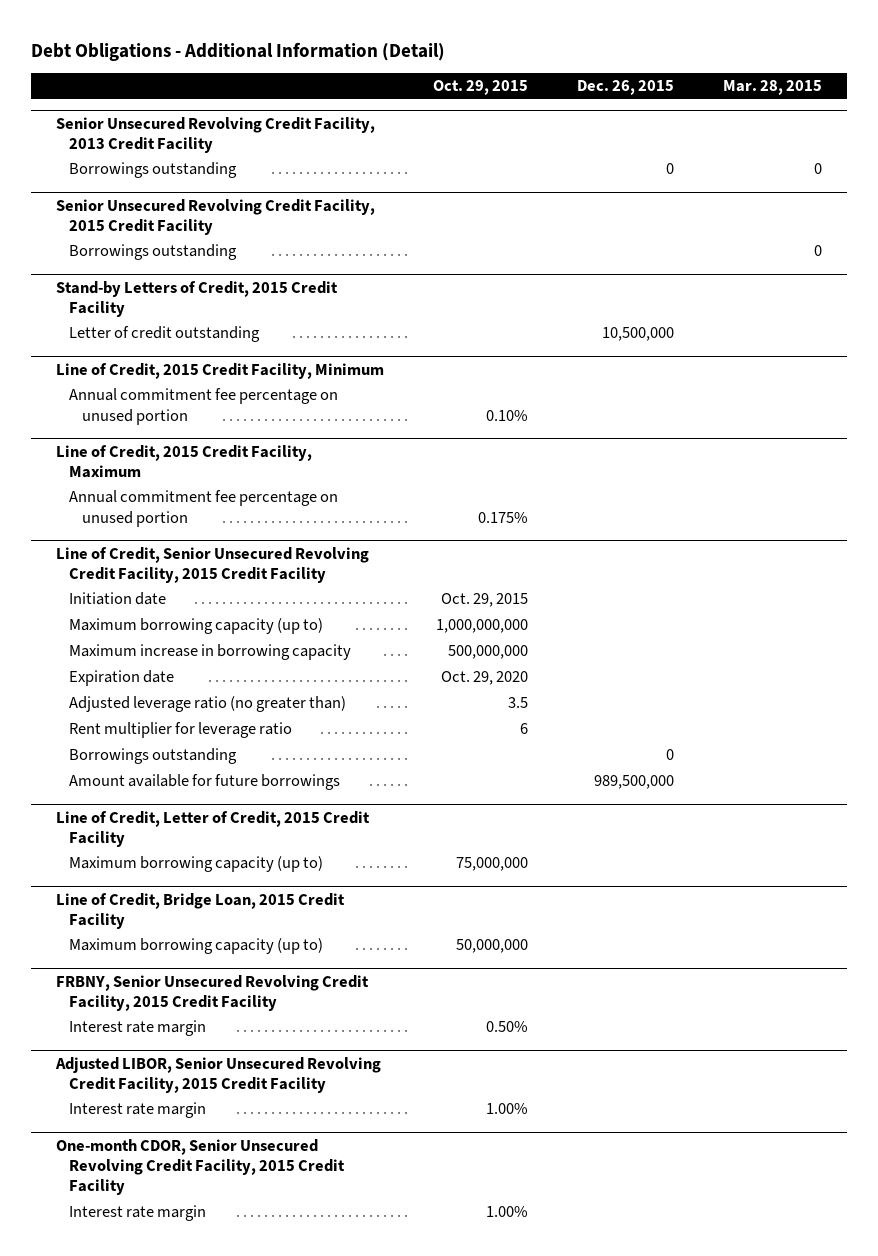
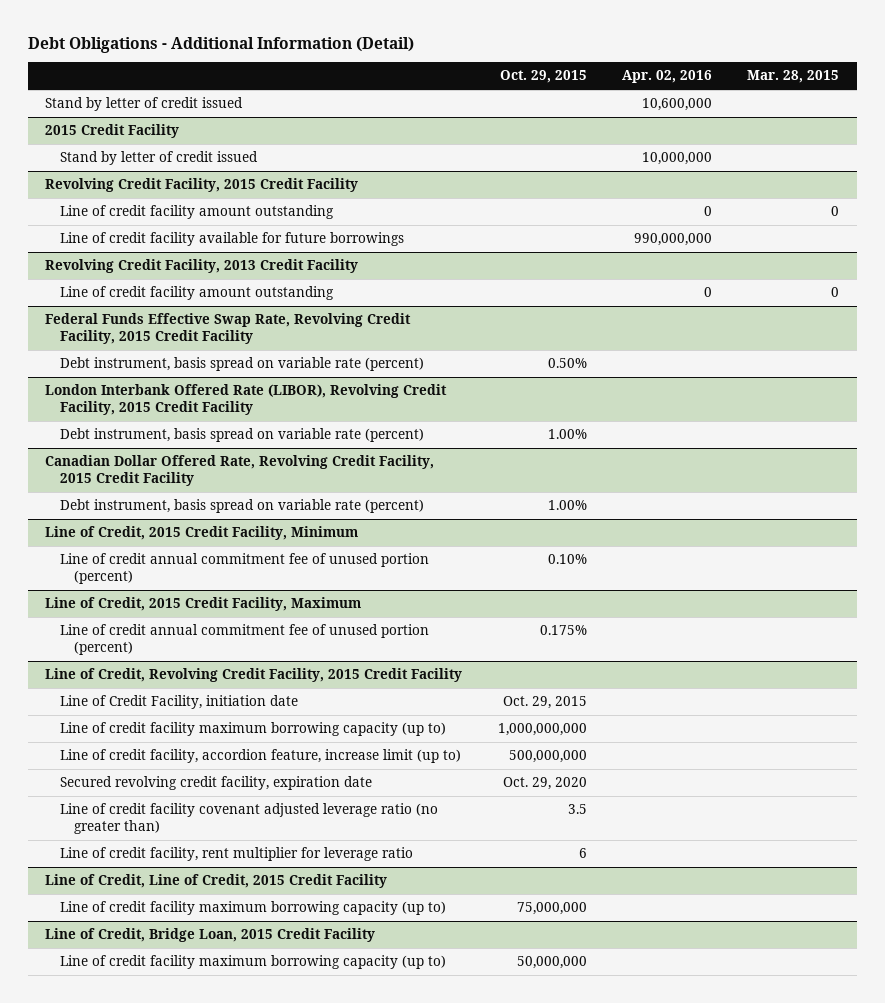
- | Oct. 29, 2015 | Dec. 26, 2015 | Mar. 28, 2015
+ | Oct. 29, 2015 | Apr. 02, 2016 | Mar. 28, 2015
- Senior Unsecured Revolving Credit Facility, 2013 Credit Facility
- Borrowings outstanding | | 0 | 0
- Senior Unsecured Revolving Credit Facility, 2015 Credit Facility
- Borrowings outstanding | | | 0
- Stand-by Letters of Credit, 2015 Credit Facility
- Letter of credit outstanding | | 10,500,000 |
+ Stand by letter of credit issued | | 10,600,000 |
+ 2015 Credit Facility
+ Stand by letter of credit issued | | 10,000,000 |
+ Revolving Credit Facility, 2015 Credit Facility
+ Line of credit facility amount outstanding | | 0 | 0
+ Line of credit facility available for future borrowings | | 990,000,000 |
+ Revolving Credit Facility, 2013 Credit Facility
+ Line of credit facility amount outstanding | | 0 | 0
+ Federal Funds Effective Swap Rate, Revolving Credit Facility, 2015 Credit Facility
+ Debt instrument, basis spread on variable rate (percent) | 0.50% | |
+ London Interbank Offered Rate (LIBOR), Revolving Credit Facility, 2015 Credit Facility
+ Debt instrument, basis spread on variable rate (percent) | 1.00% | |
+ Canadian Dollar Offered Rate, Revolving Credit Facility, 2015 Credit Facility
+ Debt instrument, basis spread on variable rate (percent) | 1.00% | |
@ Line of Credit, 2015 Credit Facility, Minimum
- Annual commitment fee percentage on unused portion | 0.10% | |
+ Line of credit annual commitment fee of unused portion (percent) | 0.10% | |
@ Line of Credit, 2015 Credit Facility, Maximum
- Annual commitment fee percentage on unused portion | 0.175% | |
- Line of Credit, Senior Unsecured Revolving Credit Facility, 2015 Credit Facility
- Initiation date | Oct. 29, 2015 | |
- Maximum borrowing capacity (up to) | 1,000,000,000 | |
- Maximum increase in borrowing capacity | 500,000,000 | |
- Expiration date | Oct. 29, 2020 | |
- Adjusted leverage ratio (no greater than) | 3.5 | |
- Rent multiplier for leverage ratio | 6 | |
- Borrowings outstanding | | 0 |
- Amount available for future borrowings | | 989,500,000 |
- Line of Credit, Letter of Credit, 2015 Credit Facility
- Maximum borrowing capacity (up to) | 75,000,000 | |
@ Line of Credit, 2015 Credit Facility, Maximum
+ Line of credit annual commitment fee of unused portion (percent) | 0.175% | |
+ Line of Credit, Revolving Credit Facility, 2015 Credit Facility
+ Line of Credit Facility, initiation date | Oct. 29, 2015 | |
+ Line of credit facility maximum borrowing capacity (up to) | 1,000,000,000 | |
+ Line of credit facility, accordion feature, increase limit (up to) | 500,000,000 | |
+ Secured revolving credit facility, expiration date | Oct. 29, 2020 | |
+ Line of credit facility covenant adjusted leverage ratio (no greater than) | 3.5 | |
+ Line of credit facility, rent multiplier for leverage ratio | 6 | |
+ Line of Credit, Line of Credit, 2015 Credit Facility
+ Line of credit facility maximum borrowing capacity (up to) | 75,000,000 | |
@ Line of Credit, Bridge Loan, 2015 Credit Facility
- Maximum borrowing capacity (up to) | 50,000,000 | |
- FRBNY, Senior Unsecured Revolving Credit Facility, 2015 Credit Facility
- Interest rate margin | 0.50% | |
- Adjusted LIBOR, Senior Unsecured Revolving Credit Facility, 2015 Credit Facility
- Interest rate margin | 1.00% | |
- One-month CDOR, Senior Unsecured Revolving Credit Facility, 2015 Credit Facility
- Interest rate margin | 1.00% | |
@ Line of Credit, Bridge Loan, 2015 Credit Facility
+ Line of credit facility maximum borrowing capacity (up to) | 50,000,000 | |

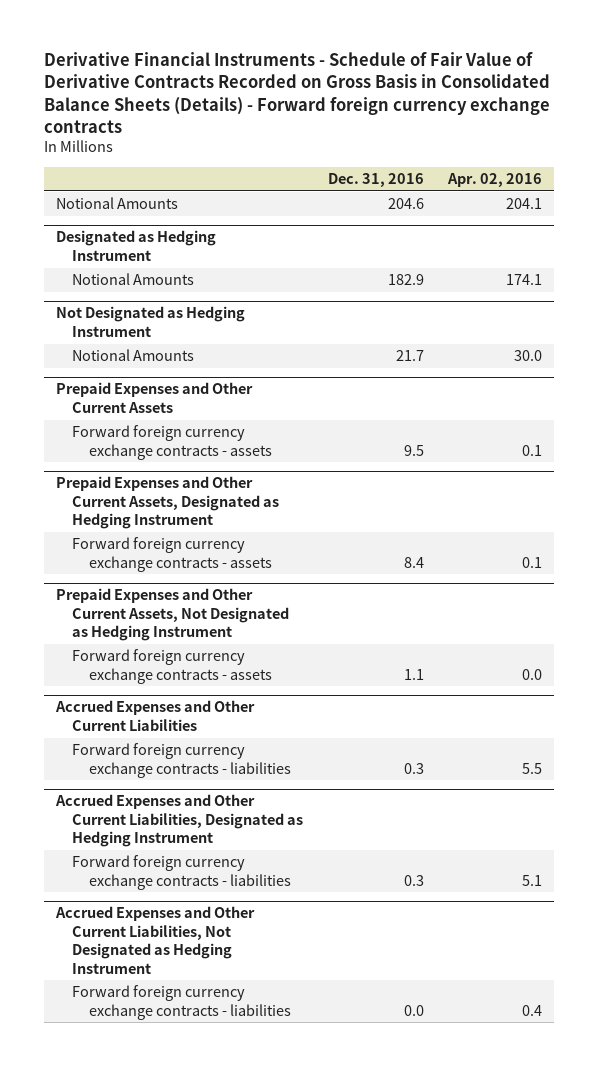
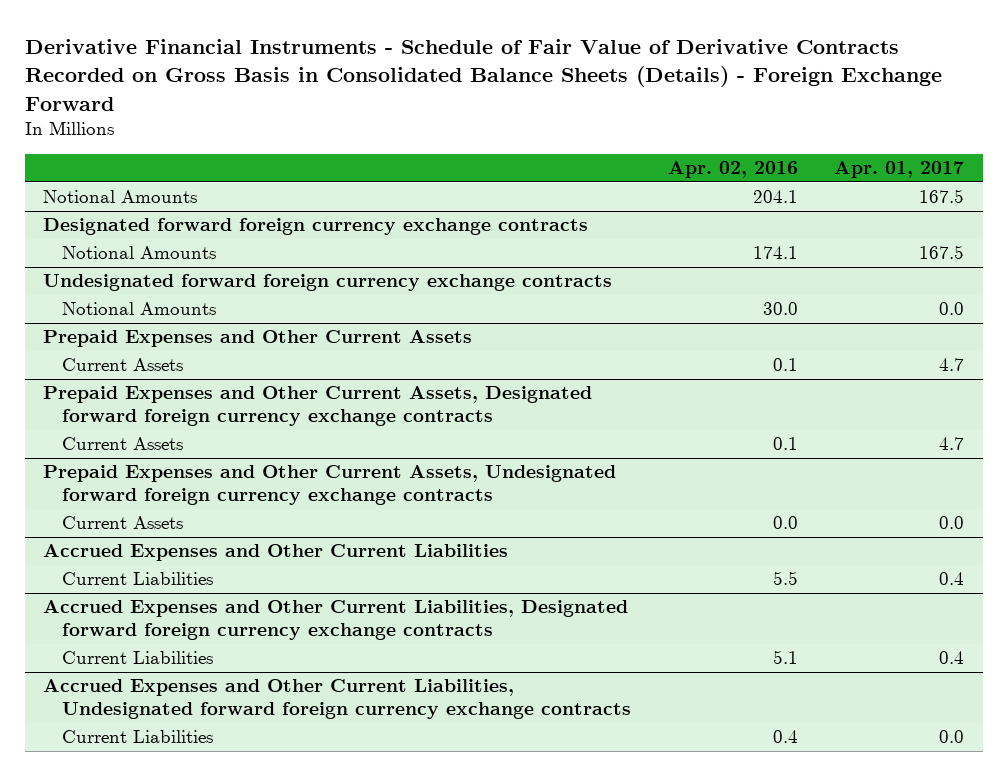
- Derivative Financial Instruments - Schedule of Fair Value of Derivative Contracts Recorded on Gross Basis in Consolidated Balance Sheets (Details) - Forward foreign currency exchange contracts
+ Derivative Financial Instruments - Schedule of Fair Value of Derivative Contracts Recorded on Gross Basis in Consolidated Balance Sheets (Details) - Foreign Exchange Forward
- | Dec. 31, 2016 | Apr. 02, 2016
+ | Apr. 02, 2016 | Apr. 01, 2017
- Designated as Hedging Instrument
+ Designated forward foreign currency exchange contracts
- Not Designated as Hedging Instrument
+ Undesignated forward foreign currency exchange contracts
@ Prepaid Expenses and Other Current Assets
- Forward foreign currency exchange contracts - assets | 9.5 | 0.1
- Prepaid Expenses and Other Current Assets, Designated as Hedging Instrument
- Forward foreign currency exchange contracts - assets | 8.4 | 0.1
- Prepaid Expenses and Other Current Assets, Not Designated as Hedging Instrument
- Forward foreign currency exchange contracts - assets | 1.1 | 0.0
@ Prepaid Expenses and Other Current Assets
+ Current Assets | 0.1 | 4.7
+ Prepaid Expenses and Other Current Assets, Designated forward foreign currency exchange contracts
+ Current Assets | 0.1 | 4.7
+ Prepaid Expenses and Other Current Assets, Undesignated forward foreign currency exchange contracts
+ Current Assets | 0.0 | 0.0
@ Accrued Expenses and Other Current Liabilities
- Forward foreign currency exchange contracts - liabilities | 0.3 | 5.5
- Accrued Expenses and Other Current Liabilities, Designated as Hedging Instrument
- Forward foreign currency exchange contracts - liabilities | 0.3 | 5.1
- Accrued Expenses and Other Current Liabilities, Not Designated as Hedging Instrument
- Forward foreign currency exchange contracts - liabilities | 0.0 | 0.4
@ Accrued Expenses and Other Current Liabilities
+ Current Liabilities | 5.5 | 0.4
+ Accrued Expenses and Other Current Liabilities, Designated forward foreign currency exchange contracts
+ Current Liabilities | 5.1 | 0.4
+ Accrued Expenses and Other Current Liabilities, Undesignated forward foreign currency exchange contracts
+ Current Liabilities | 0.4 | 0.0

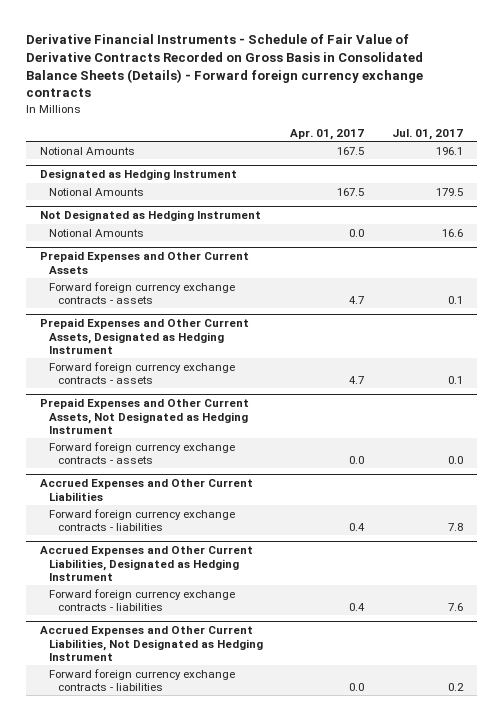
- Derivative Financial Instruments - Schedule of Fair Value of Derivative Contracts Recorded on Gross Basis in Consolidated Balance Sheets (Details) - Foreign Exchange Forward
+ Derivative Financial Instruments - Schedule of Fair Value of Derivative Contracts Recorded on Gross Basis in Consolidated Balance Sheets (Details) - Forward foreign currency exchange contracts
- | Apr. 02, 2016 | Apr. 01, 2017
+ | Apr. 01, 2017 | Jul. 01, 2017
- Designated forward foreign currency exchange contracts
+ Designated as Hedging Instrument
- Undesignated forward foreign currency exchange contracts
+ Not Designated as Hedging Instrument
@ Prepaid Expenses and Other Current Assets
- Current Assets | 0.1 | 4.7
- Prepaid Expenses and Other Current Assets, Designated forward foreign currency exchange contracts
- Current Assets | 0.1 | 4.7
- Prepaid Expenses and Other Current Assets, Undesignated forward foreign currency exchange contracts
- Current Assets | 0.0 | 0.0
@ Prepaid Expenses and Other Current Assets
+ Forward foreign currency exchange contracts - assets | 4.7 | 0.1
+ Prepaid Expenses and Other Current Assets, Designated as Hedging Instrument
+ Forward foreign currency exchange contracts - assets | 4.7 | 0.1
+ Prepaid Expenses and Other Current Assets, Not Designated as Hedging Instrument
+ Forward foreign currency exchange contracts - assets | 0.0 | 0.0
@ Accrued Expenses and Other Current Liabilities
- Current Liabilities | 5.5 | 0.4
- Accrued Expenses and Other Current Liabilities, Designated forward foreign currency exchange contracts
- Current Liabilities | 5.1 | 0.4
- Accrued Expenses and Other Current Liabilities, Undesignated forward foreign currency exchange contracts
- Current Liabilities | 0.4 | 0.0
@ Accrued Expenses and Other Current Liabilities
+ Forward foreign currency exchange contracts - liabilities | 0.4 | 7.8
+ Accrued Expenses and Other Current Liabilities, Designated as Hedging Instrument
+ Forward foreign currency exchange contracts - liabilities | 0.4 | 7.6
+ Accrued Expenses and Other Current Liabilities, Not Designated as Hedging Instrument
+ Forward foreign currency exchange contracts - liabilities | 0.0 | 0.2

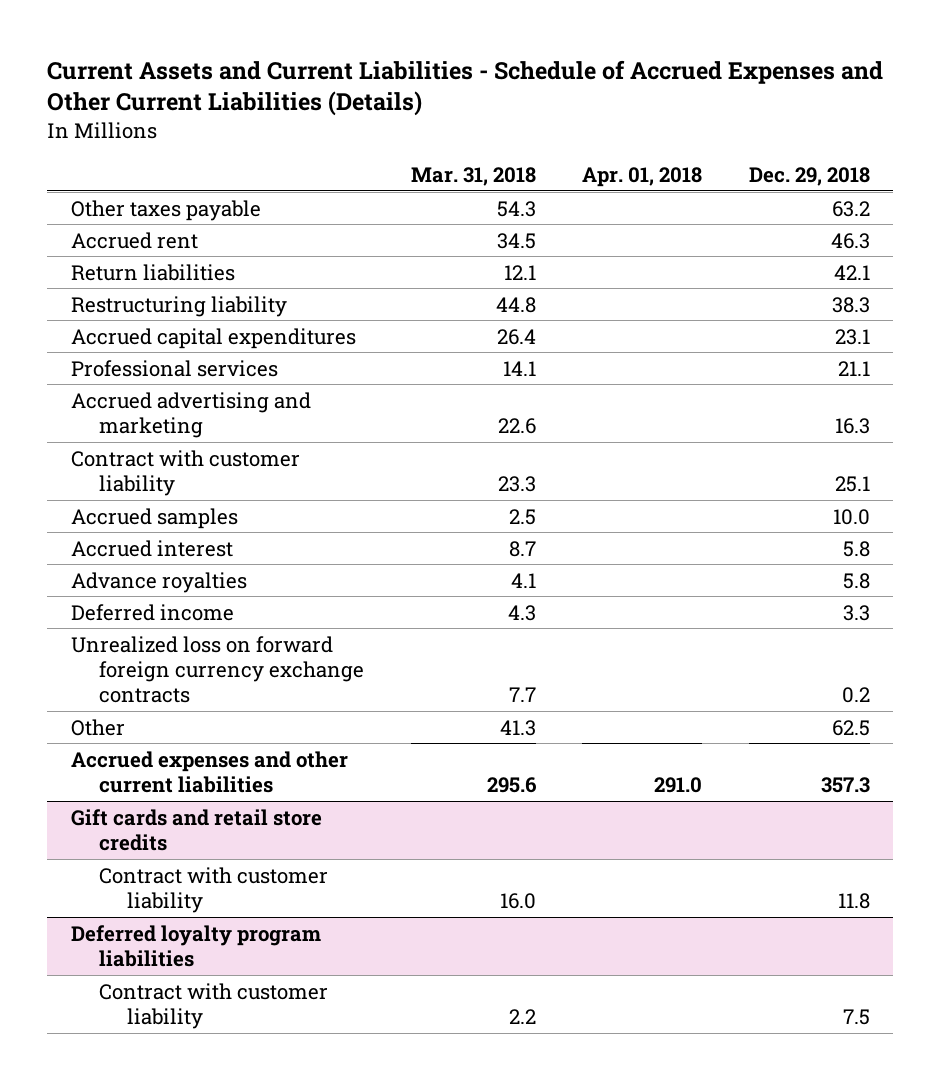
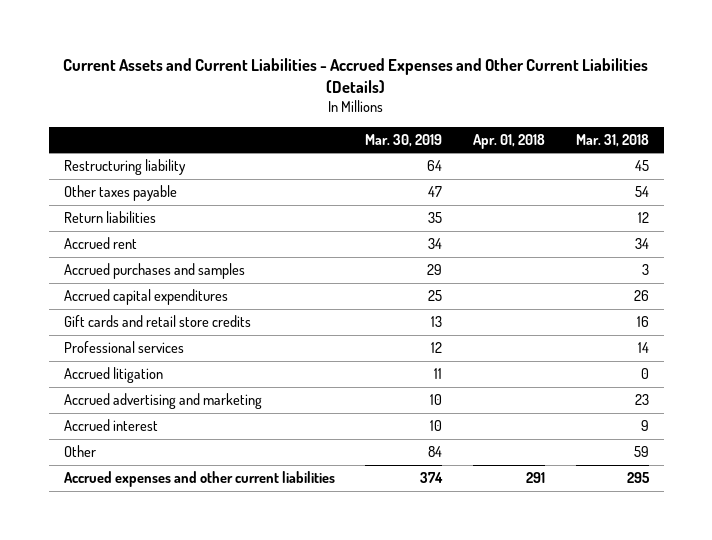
- Current Assets and Current Liabilities - Schedule of Accrued Expenses and Other Current Liabilities (Details)
+ Current Assets and Current Liabilities - Accrued Expenses and Other Current Liabilities (Details)
- | Mar. 31, 2018 | Apr. 01, 2018 | Dec. 29, 2018
+ | Mar. 30, 2019 | Apr. 01, 2018 | Mar. 31, 2018
- Other taxes payable | 54.3 | | 63.2
- Accrued rent | 34.5 | | 46.3
- Return liabilities | 12.1 | | 42.1
- Restructuring liability | 44.8 | | 38.3
- Accrued capital expenditures | 26.4 | | 23.1
- Professional services | 14.1 | | 21.1
- Accrued advertising and marketing | 22.6 | | 16.3
- Contract with customer liability | 23.3 | | 25.1
- Accrued samples | 2.5 | | 10.0
- Accrued interest | 8.7 | | 5.8
- Advance royalties | 4.1 | | 5.8
- Deferred income | 4.3 | | 3.3
- Unrealized loss on forward foreign currency exchange contracts | 7.7 | | 0.2
- Other | 41.3 | | 62.5
- Accrued expenses and other current liabilities | 295.6 | 291.0 | 357.3
- Gift cards and retail store credits
- Contract with customer liability | 16.0 | | 11.8
- Deferred loyalty program liabilities
- Contract with customer liability | 2.2 | | 7.5
+ Restructuring liability | 64 | | 45
+ Other taxes payable | 47 | | 54
+ Return liabilities | 35 | | 12
+ Accrued rent | 34 | | 34
+ Accrued purchases and samples | 29 | | 3
+ Accrued capital expenditures | 25 | | 26
+ Gift cards and retail store credits | 13 | | 16
+ Professional services | 12 | | 14
+ Accrued litigation | 11 | | 0
+ Accrued advertising and marketing | 10 | | 23
+ Accrued interest | 10 | | 9
+ Other | 84 | | 59
+ Accrued expenses and other current liabilities | 374 | 291 | 295

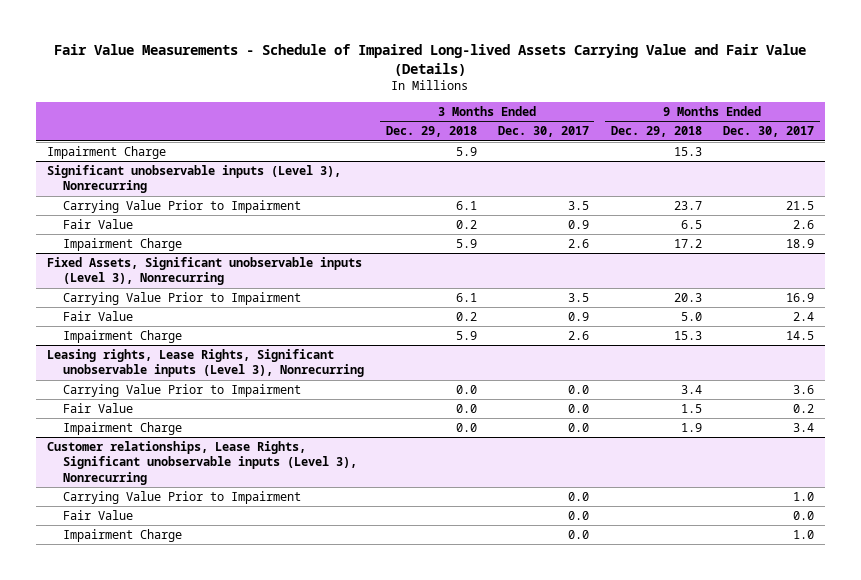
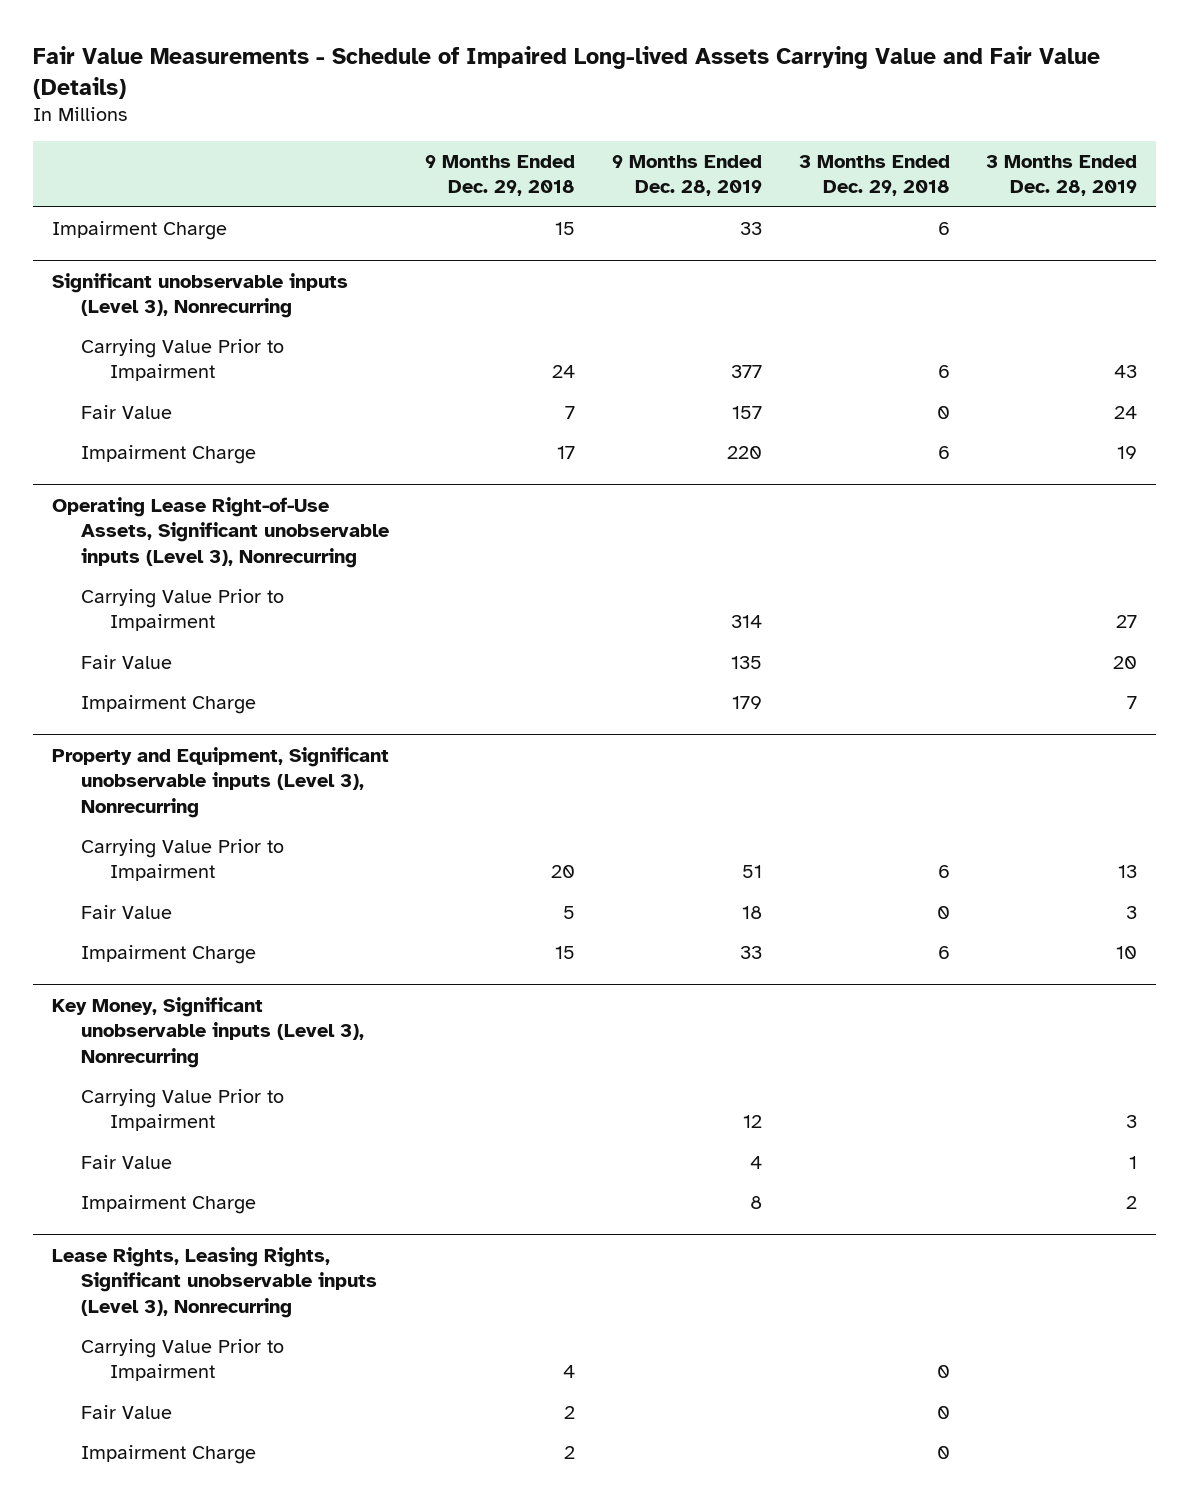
- | 3 Months Ended Dec. 29, 2018 | 3 Months Ended Dec. 30, 2017 | 9 Months Ended Dec. 29, 2018 | 9 Months Ended Dec. 30, 2017
+ | 9 Months Ended Dec. 29, 2018 | 9 Months Ended Dec. 28, 2019 | 3 Months Ended Dec. 29, 2018 | 3 Months Ended Dec. 28, 2019
- Impairment Charge | 5.9 | | 15.3 |
+ Impairment Charge | 15 | 33 | 6 |
@ Significant unobservable inputs (Level 3), Nonrecurring
- Carrying Value Prior to Impairment | 6.1 | 3.5 | 23.7 | 21.5
- Fair Value | 0.2 | 0.9 | 6.5 | 2.6
- Impairment Charge | 5.9 | 2.6 | 17.2 | 18.9
- Fixed Assets, Significant unobservable inputs (Level 3), Nonrecurring
- Carrying Value Prior to Impairment | 6.1 | 3.5 | 20.3 | 16.9
- Fair Value | 0.2 | 0.9 | 5.0 | 2.4
- Impairment Charge | 5.9 | 2.6 | 15.3 | 14.5
- Leasing rights, Lease Rights, Significant unobservable inputs (Level 3), Nonrecurring
- Carrying Value Prior to Impairment | 0.0 | 0.0 | 3.4 | 3.6
- Fair Value | 0.0 | 0.0 | 1.5 | 0.2
- Impairment Charge | 0.0 | 0.0 | 1.9 | 3.4
- Customer relationships, Lease Rights, Significant unobservable inputs (Level 3), Nonrecurring
@ Significant unobservable inputs (Level 3), Nonrecurring
+ Carrying Value Prior to Impairment | 24 | 377 | 6 | 43
+ Fair Value | 7 | 157 | 0 | 24
+ Impairment Charge | 17 | 220 | 6 | 19
+ Operating Lease Right-of-Use Assets, Significant unobservable inputs (Level 3), Nonrecurring
+ Property and Equipment, Significant unobservable inputs (Level 3), Nonrecurring
+ Carrying Value Prior to Impairment | 20 | 51 | 6 | 13
+ Fair Value | 5 | 18 | 0 | 3
+ Impairment Charge | 15 | 33 | 6 | 10
+ Key Money, Significant unobservable inputs (Level 3), Nonrecurring
+ Carrying Value Prior to Impairment | | 12 | | 3
+ Fair Value | | 4 | | 1
+ Impairment Charge | | 8 | | 2
+ Lease Rights, Leasing Rights, Significant unobservable inputs (Level 3), Nonrecurring
+ Carrying Value Prior to Impairment | 4 | | 0 |
+ Fair Value | 2 | | 0 |
+ Impairment Charge | 2 | | 0 |

